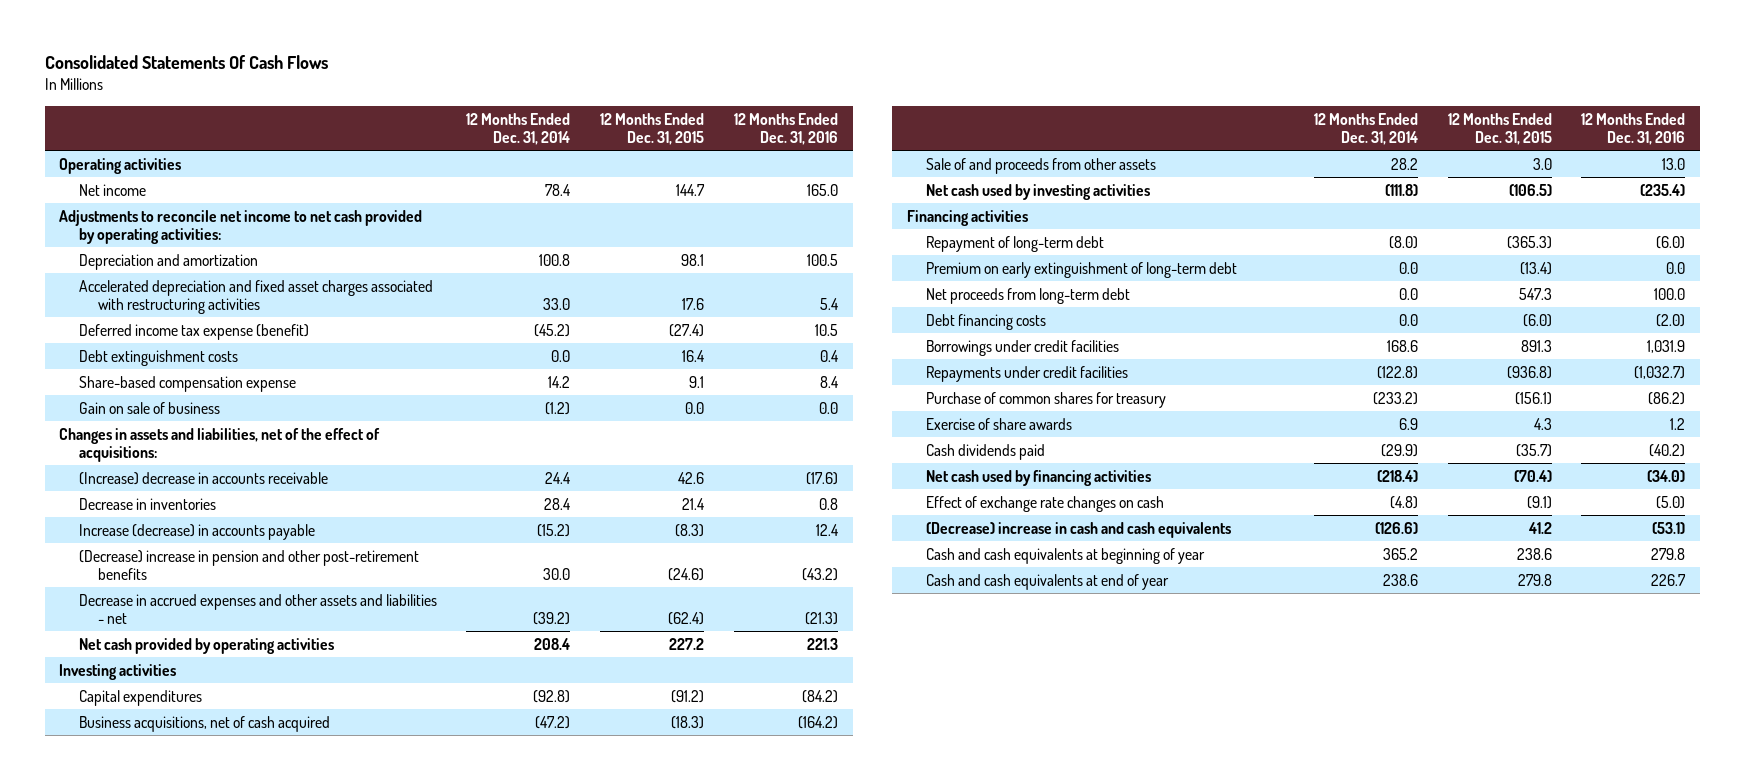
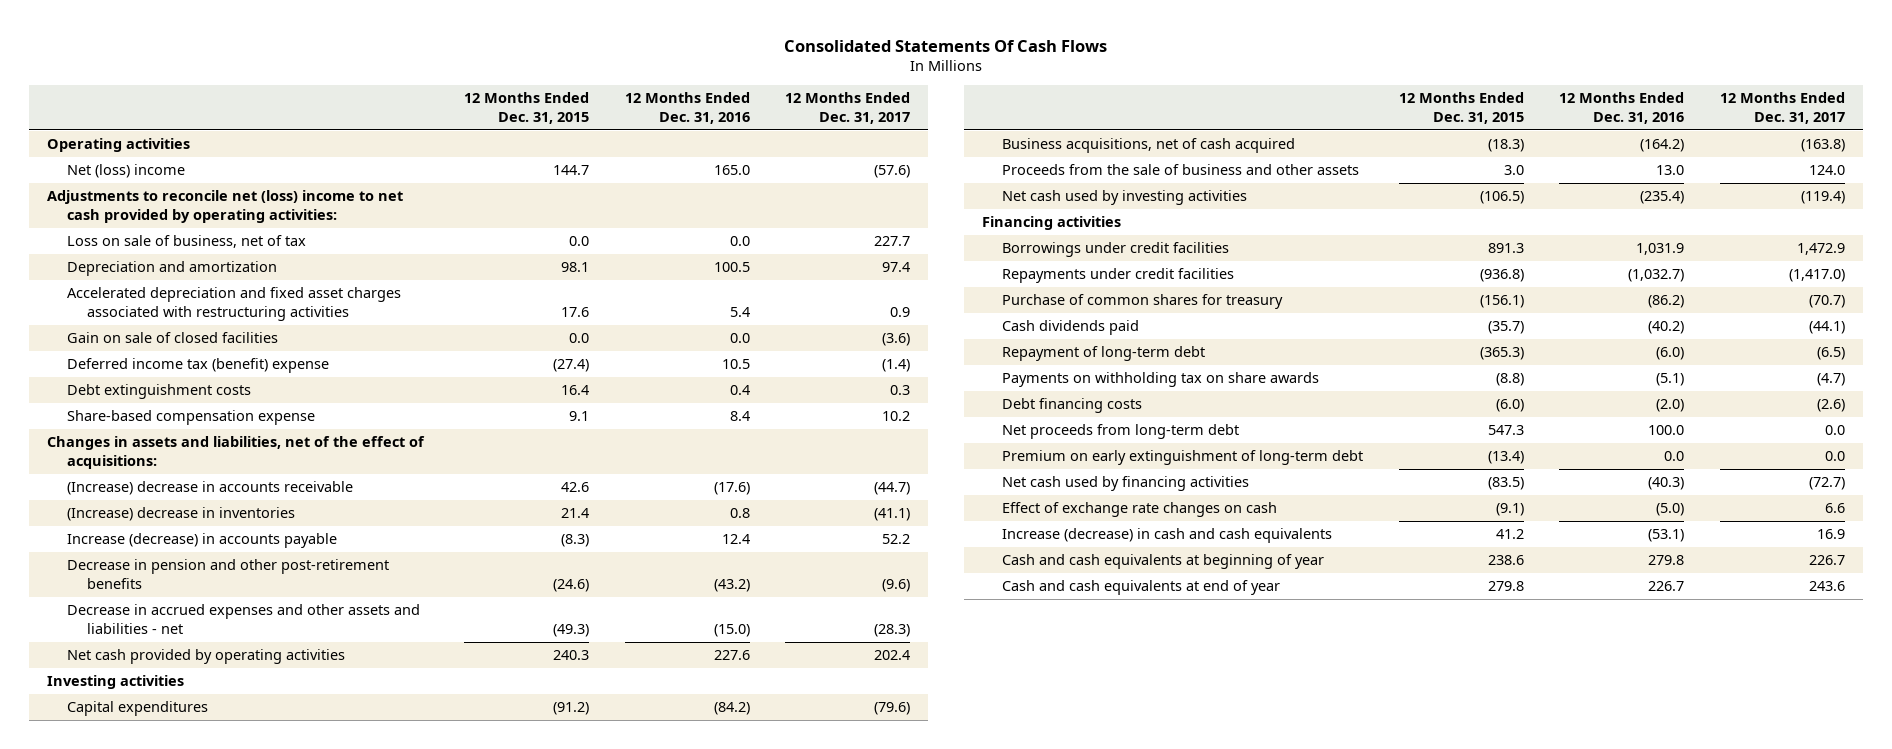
- | 12 Months Ended Dec. 31, 2014 | 12 Months Ended Dec. 31, 2015 | 12 Months Ended Dec. 31, 2016
+ | 12 Months Ended Dec. 31, 2015 | 12 Months Ended Dec. 31, 2016 | 12 Months Ended Dec. 31, 2017
- Net income | 78.4 | 144.7 | 165.0
- Adjustments to reconcile net income to net cash provided by operating activities:
+ Net (loss) income | 144.7 | 165.0 | (57.6)
+ Adjustments to reconcile net (loss) income to net cash provided by operating activities:
+ Loss on sale of business, net of tax | 0.0 | 0.0 | 227.7
- Deferred income tax expense (benefit) | (45.2) | (27.4) | 10.5
+ Gain on sale of closed facilities | 0.0 | 0.0 | (3.6)
+ Deferred income tax (benefit) expense | (27.4) | 10.5 | (1.4)
- Gain on sale of business | (1.2) | 0.0 | 0.0
- Decrease in inventories | 28.4 | 21.4 | 0.8
+ (Increase) decrease in inventories | 21.4 | 0.8 | (41.1)
- (Decrease) increase in pension and other post-retirement benefits | 30.0 | (24.6) | (43.2)
- Decrease in accrued expenses and other assets and liabilities - net | (39.2) | (62.4) | (21.3)
- Net cash provided by operating activities | 208.4 | 227.2 | 221.3
+ Decrease in pension and other post-retirement benefits | (24.6) | (43.2) | (9.6)
+ Decrease in accrued expenses and other assets and liabilities - net | (49.3) | (15.0) | (28.3)
+ Net cash provided by operating activities | 240.3 | 227.6 | 202.4
- Sale of and proceeds from other assets | 28.2 | 3.0 | 13.0
+ Proceeds from the sale of business and other assets | 3.0 | 13.0 | 124.0
- Exercise of share awards | 6.9 | 4.3 | 1.2
- Net cash used by financing activities | (218.4) | (70.4) | (34.0)
moved down: Repayment of long-term debt | (365.3) | (6.0) | (6.5)
+ Payments on withholding tax on share awards | (8.8) | (5.1) | (4.7)
moved down: Debt financing costs | (6.0) | (2.0) | (2.6)
moved down: Net proceeds from long-term debt | 547.3 | 100.0 | 0.0
moved down: Premium on early extinguishment of long-term debt | (13.4) | 0.0 | 0.0
+ Net cash used by financing activities | (83.5) | (40.3) | (72.7)
- (Decrease) increase in cash and cash equivalents | (126.6) | 41.2 | (53.1)
+ Increase (decrease) in cash and cash equivalents | 41.2 | (53.1) | 16.9

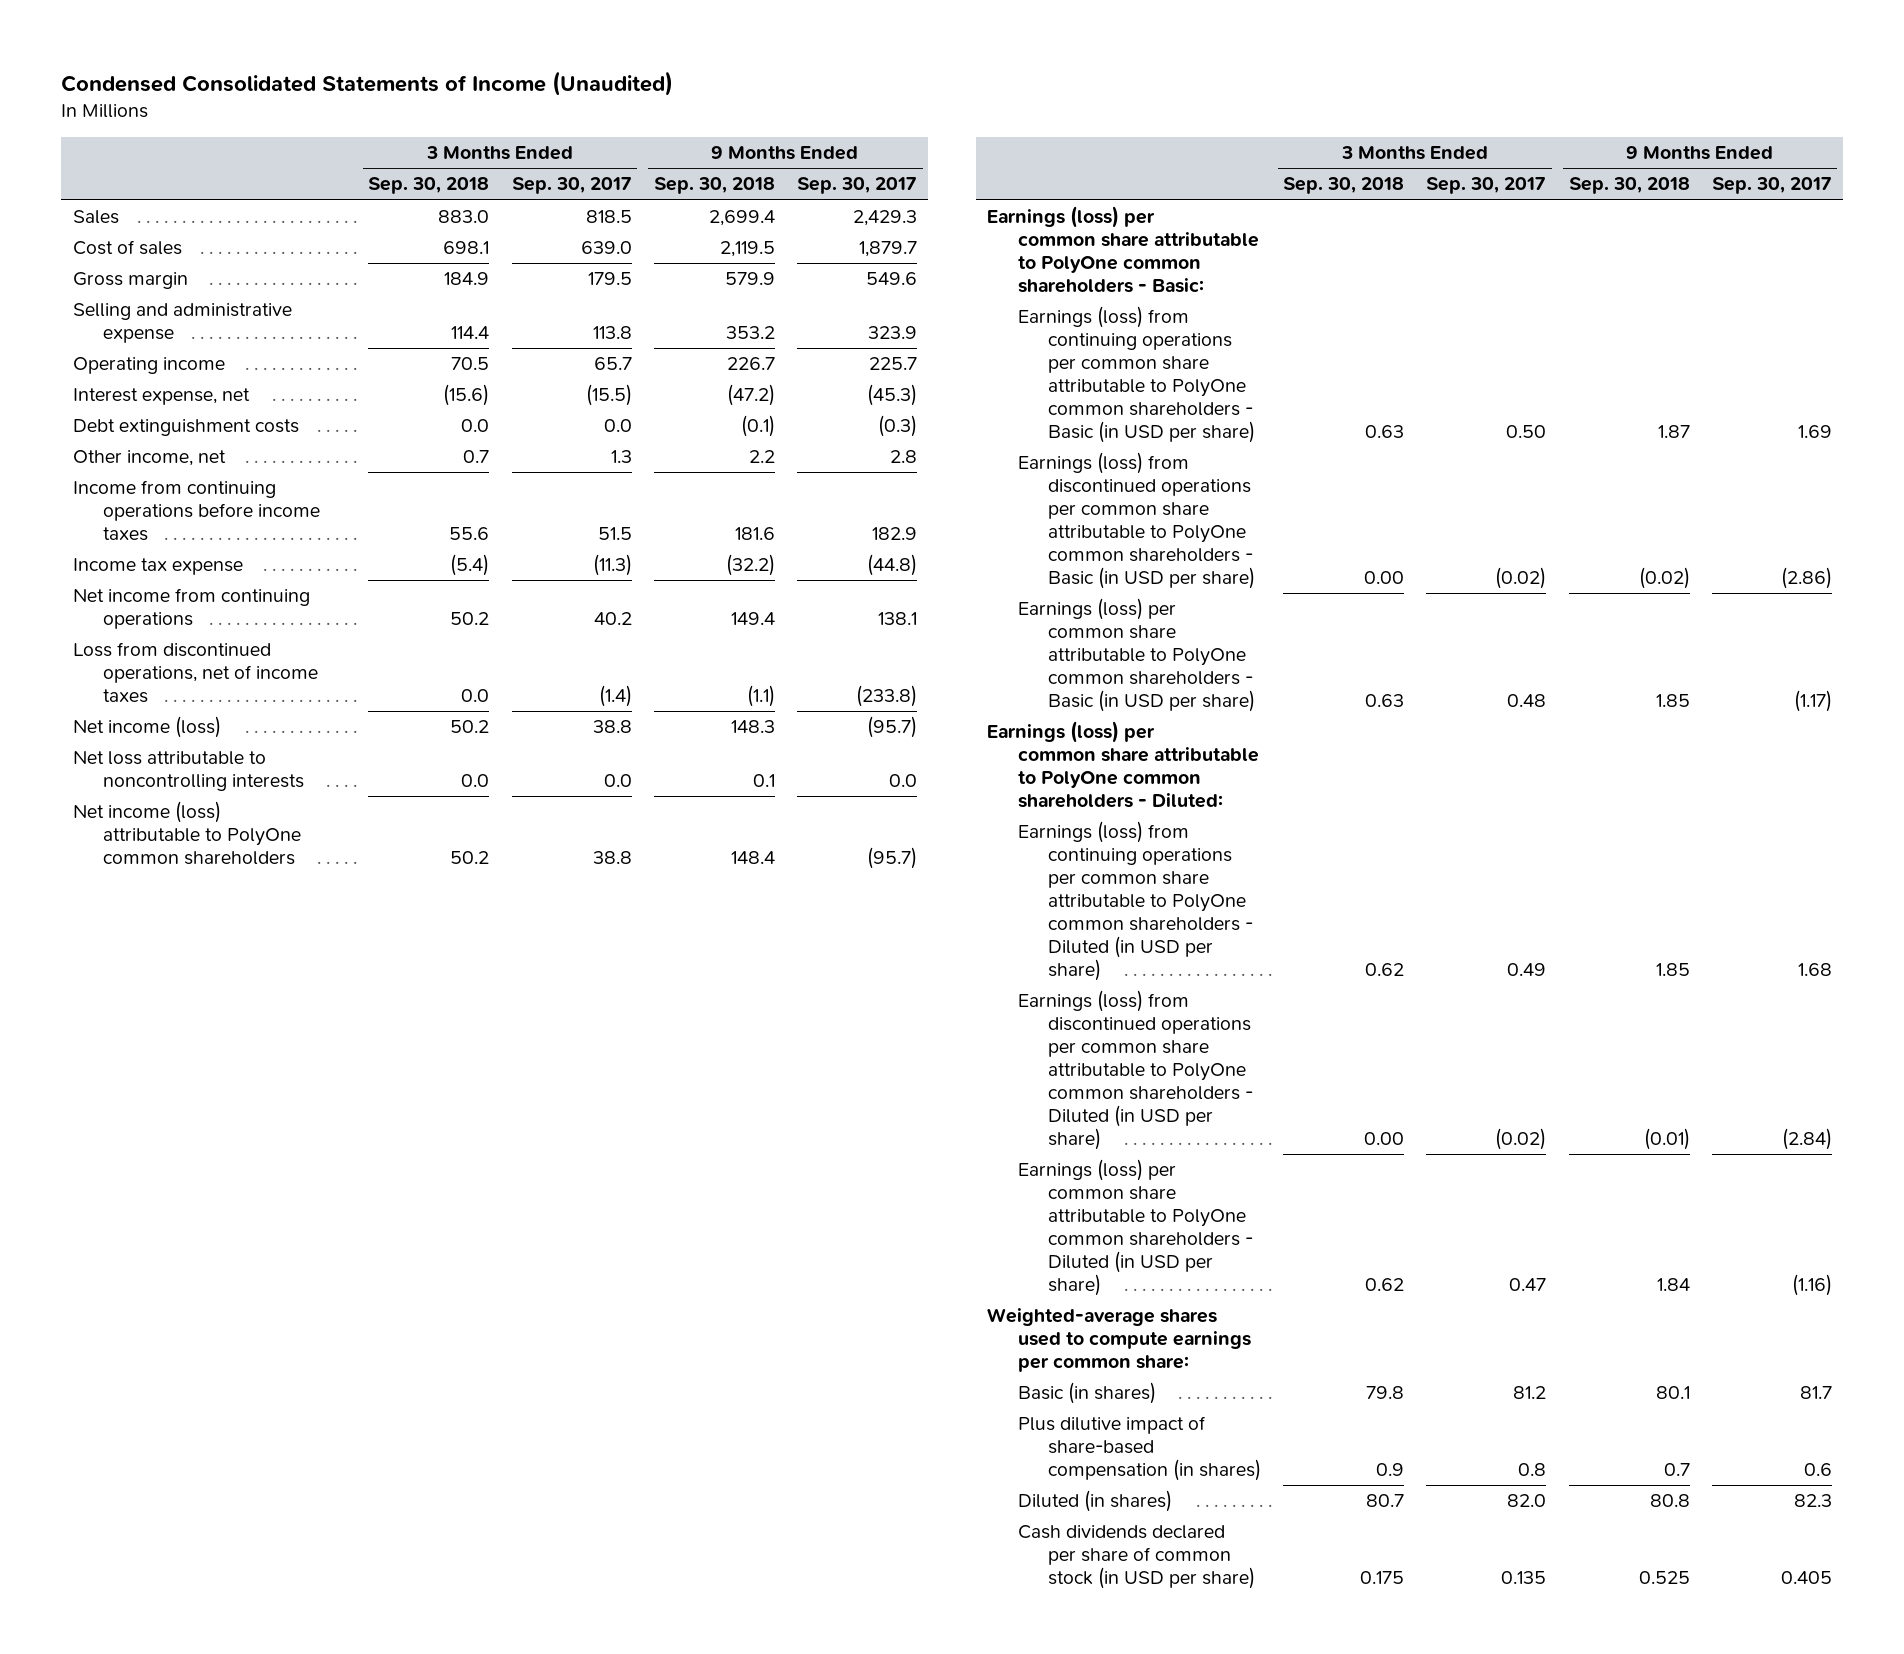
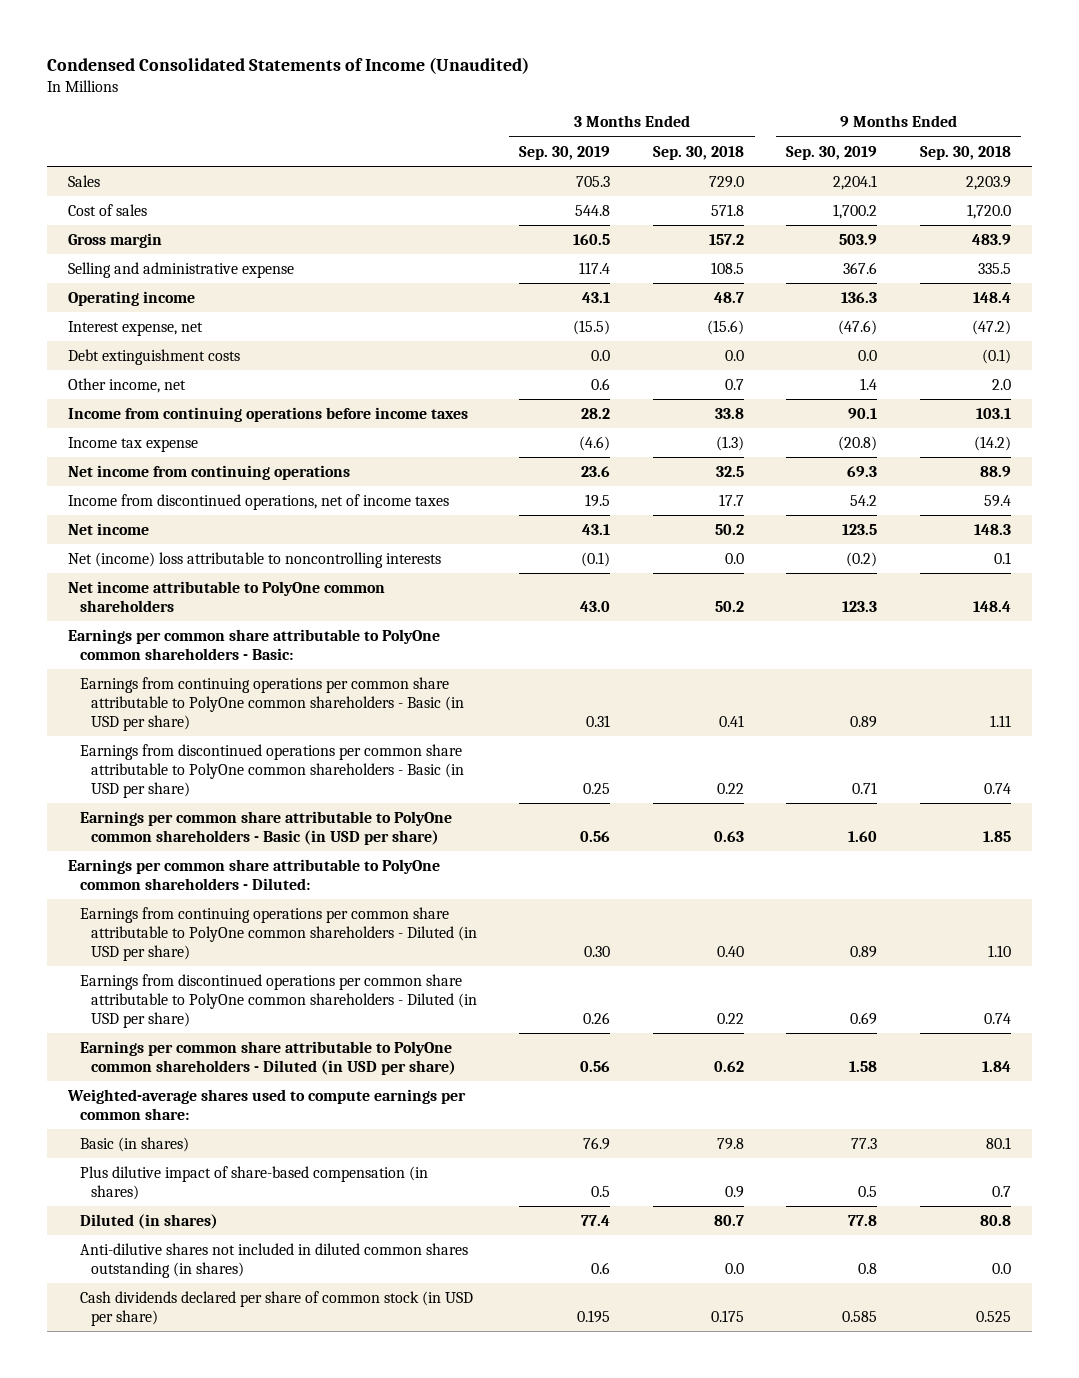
- | 3 Months Ended Sep. 30, 2018 | 3 Months Ended Sep. 30, 2017 | 9 Months Ended Sep. 30, 2018 | 9 Months Ended Sep. 30, 2017
+ | 3 Months Ended Sep. 30, 2019 | 3 Months Ended Sep. 30, 2018 | 9 Months Ended Sep. 30, 2019 | 9 Months Ended Sep. 30, 2018
- Sales | 883.0 | 818.5 | 2,699.4 | 2,429.3
- Cost of sales | 698.1 | 639.0 | 2,119.5 | 1,879.7
- Gross margin | 184.9 | 179.5 | 579.9 | 549.6
- Selling and administrative expense | 114.4 | 113.8 | 353.2 | 323.9
- Operating income | 70.5 | 65.7 | 226.7 | 225.7
+ Sales | 705.3 | 729.0 | 2,204.1 | 2,203.9
+ Cost of sales | 544.8 | 571.8 | 1,700.2 | 1,720.0
+ Gross margin | 160.5 | 157.2 | 503.9 | 483.9
+ Selling and administrative expense | 117.4 | 108.5 | 367.6 | 335.5
+ Operating income | 43.1 | 48.7 | 136.3 | 148.4
- Other income, net | 0.7 | 1.3 | 2.2 | 2.8
- Income from continuing operations before income taxes | 55.6 | 51.5 | 181.6 | 182.9
- Income tax expense | (5.4) | (11.3) | (32.2) | (44.8)
- Net income from continuing operations | 50.2 | 40.2 | 149.4 | 138.1
- Loss from discontinued operations, net of income taxes | 0.0 | (1.4) | (1.1) | (233.8)
- Net income (loss) | 50.2 | 38.8 | 148.3 | (95.7)
- Net loss attributable to noncontrolling interests | 0.0 | 0.0 | 0.1 | 0.0
- Net income (loss) attributable to PolyOne common shareholders | 50.2 | 38.8 | 148.4 | (95.7)
- Earnings (loss) per common share attributable to PolyOne common shareholders - Basic:
- Earnings (loss) from continuing operations per common share attributable to PolyOne common shareholders - Basic (in USD per share) | 0.63 | 0.50 | 1.87 | 1.69
- Earnings (loss) from discontinued operations per common share attributable to PolyOne common shareholders - Basic (in USD per share) | 0.00 | (0.02) | (0.02) | (2.86)
- Earnings (loss) per common share attributable to PolyOne common shareholders - Basic (in USD per share) | 0.63 | 0.48 | 1.85 | (1.17)
- Earnings (loss) per common share attributable to PolyOne common shareholders - Diluted:
- Earnings (loss) from continuing operations per common share attributable to PolyOne common shareholders - Diluted (in USD per share) | 0.62 | 0.49 | 1.85 | 1.68
- Earnings (loss) from discontinued operations per common share attributable to PolyOne common shareholders - Diluted (in USD per share) | 0.00 | (0.02) | (0.01) | (2.84)
- Earnings (loss) per common share attributable to PolyOne common shareholders - Diluted (in USD per share) | 0.62 | 0.47 | 1.84 | (1.16)
+ Other income, net | 0.6 | 0.7 | 1.4 | 2.0
+ Income from continuing operations before income taxes | 28.2 | 33.8 | 90.1 | 103.1
+ Income tax expense | (4.6) | (1.3) | (20.8) | (14.2)
+ Net income from continuing operations | 23.6 | 32.5 | 69.3 | 88.9
+ Income from discontinued operations, net of income taxes | 19.5 | 17.7 | 54.2 | 59.4
+ Net income | 43.1 | 50.2 | 123.5 | 148.3
+ Net (income) loss attributable to noncontrolling interests | (0.1) | 0.0 | (0.2) | 0.1
+ Net income attributable to PolyOne common shareholders | 43.0 | 50.2 | 123.3 | 148.4
+ Earnings per common share attributable to PolyOne common shareholders - Basic:
+ Earnings from continuing operations per common share attributable to PolyOne common shareholders - Basic (in USD per share) | 0.31 | 0.41 | 0.89 | 1.11
+ Earnings from discontinued operations per common share attributable to PolyOne common shareholders - Basic (in USD per share) | 0.25 | 0.22 | 0.71 | 0.74
+ Earnings per common share attributable to PolyOne common shareholders - Basic (in USD per share) | 0.56 | 0.63 | 1.60 | 1.85
+ Earnings per common share attributable to PolyOne common shareholders - Diluted:
+ Earnings from continuing operations per common share attributable to PolyOne common shareholders - Diluted (in USD per share) | 0.30 | 0.40 | 0.89 | 1.10
+ Earnings from discontinued operations per common share attributable to PolyOne common shareholders - Diluted (in USD per share) | 0.26 | 0.22 | 0.69 | 0.74
+ Earnings per common share attributable to PolyOne common shareholders - Diluted (in USD per share) | 0.56 | 0.62 | 1.58 | 1.84
+ Anti-dilutive shares not included in diluted common shares outstanding (in shares) | 0.6 | 0.0 | 0.8 | 0.0

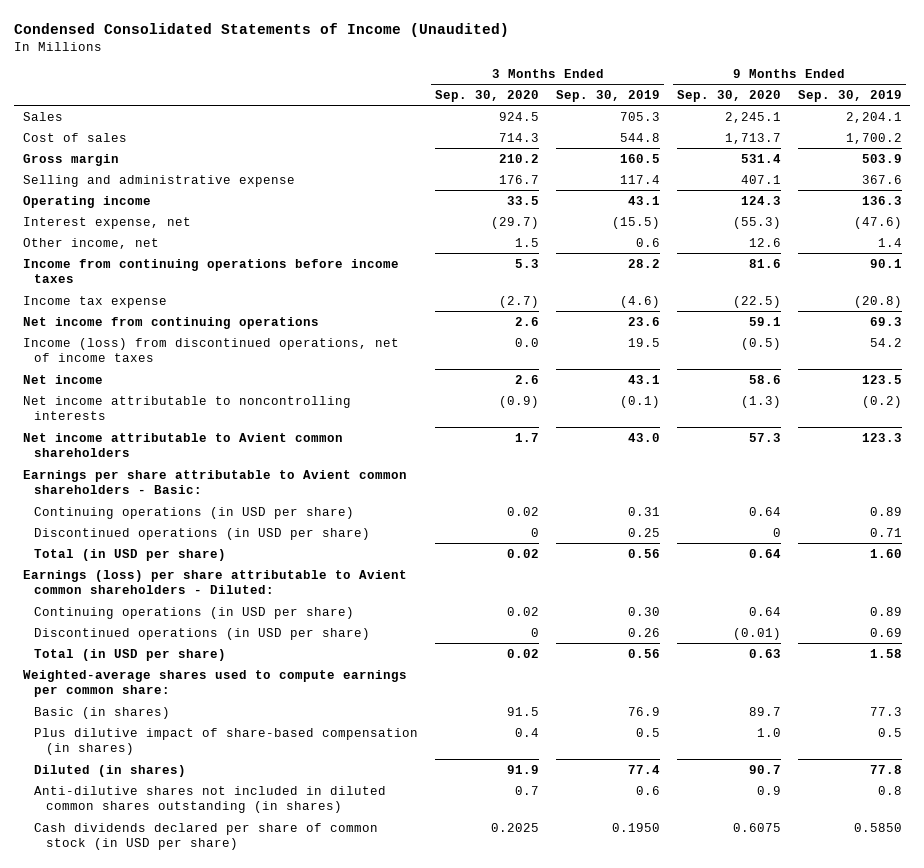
- | 3 Months Ended Sep. 30, 2019 | 3 Months Ended Sep. 30, 2018 | 9 Months Ended Sep. 30, 2019 | 9 Months Ended Sep. 30, 2018
+ | 3 Months Ended Sep. 30, 2020 | 3 Months Ended Sep. 30, 2019 | 9 Months Ended Sep. 30, 2020 | 9 Months Ended Sep. 30, 2019
- Debt extinguishment costs | 0.0 | 0.0 | 0.0 | (0.1)
- Income from discontinued operations, net of income taxes | 19.5 | 17.7 | 54.2 | 59.4
+ Income (loss) from discontinued operations, net of income taxes | 0.0 | 19.5 | (0.5) | 54.2
- Net (income) loss attributable to noncontrolling interests | (0.1) | 0.0 | (0.2) | 0.1
- Net income attributable to PolyOne common shareholders | 43.0 | 50.2 | 123.3 | 148.4
- Earnings per common share attributable to PolyOne common shareholders - Basic:
- Earnings from continuing operations per common share attributable to PolyOne common shareholders - Basic (in USD per share) | 0.31 | 0.41 | 0.89 | 1.11
- Earnings from discontinued operations per common share attributable to PolyOne common shareholders - Basic (in USD per share) | 0.25 | 0.22 | 0.71 | 0.74
- Earnings per common share attributable to PolyOne common shareholders - Basic (in USD per share) | 0.56 | 0.63 | 1.60 | 1.85
- Earnings per common share attributable to PolyOne common shareholders - Diluted:
- Earnings from continuing operations per common share attributable to PolyOne common shareholders - Diluted (in USD per share) | 0.30 | 0.40 | 0.89 | 1.10
- Earnings from discontinued operations per common share attributable to PolyOne common shareholders - Diluted (in USD per share) | 0.26 | 0.22 | 0.69 | 0.74
- Earnings per common share attributable to PolyOne common shareholders - Diluted (in USD per share) | 0.56 | 0.62 | 1.58 | 1.84
+ Net income attributable to noncontrolling interests | (0.9) | (0.1) | (1.3) | (0.2)
+ Net income attributable to Avient common shareholders | 1.7 | 43.0 | 57.3 | 123.3
+ Earnings per share attributable to Avient common shareholders - Basic:
+ Continuing operations (in USD per share) | 0.02 | 0.31 | 0.64 | 0.89
+ Discontinued operations (in USD per share) | 0 | 0.25 | 0 | 0.71
+ Total (in USD per share) | 0.02 | 0.56 | 0.64 | 1.60
+ Earnings (loss) per share attributable to Avient common shareholders - Diluted:
+ Continuing operations (in USD per share) | 0.02 | 0.30 | 0.64 | 0.89
+ Discontinued operations (in USD per share) | 0 | 0.26 | (0.01) | 0.69
+ Total (in USD per share) | 0.02 | 0.56 | 0.63 | 1.58
- Cash dividends declared per share of common stock (in USD per share) | 0.195 | 0.175 | 0.585 | 0.525
+ Cash dividends declared per share of common stock (in USD per share) | 0.2025 | 0.1950 | 0.6075 | 0.5850

